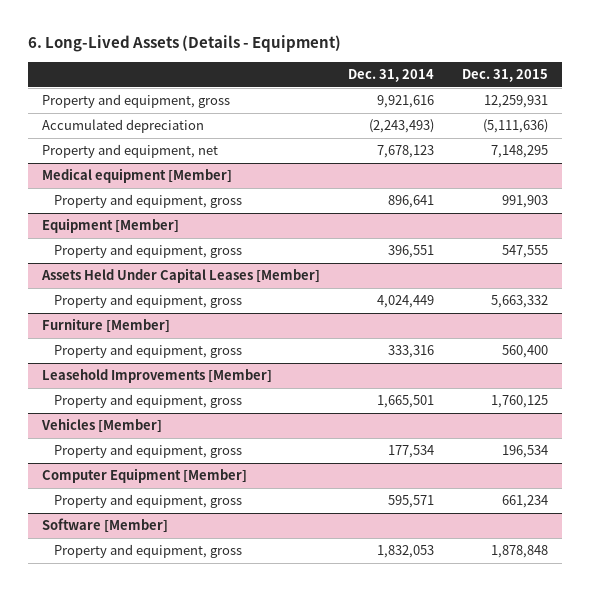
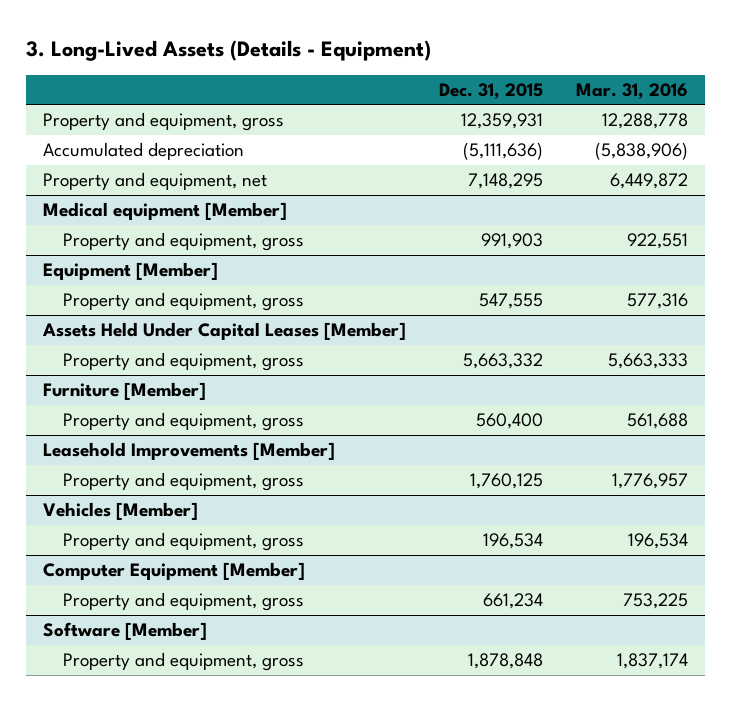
- 6. Long-Lived Assets (Details - Equipment)
+ 3. Long-Lived Assets (Details - Equipment)
- | Dec. 31, 2014 | Dec. 31, 2015
+ | Dec. 31, 2015 | Mar. 31, 2016
- Property and equipment, gross | 9,921,616 | 12,259,931
+ Property and equipment, gross | 12,359,931 | 12,288,778

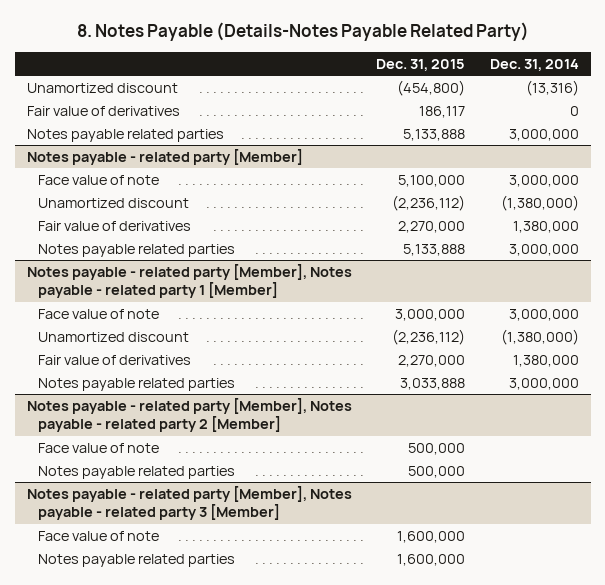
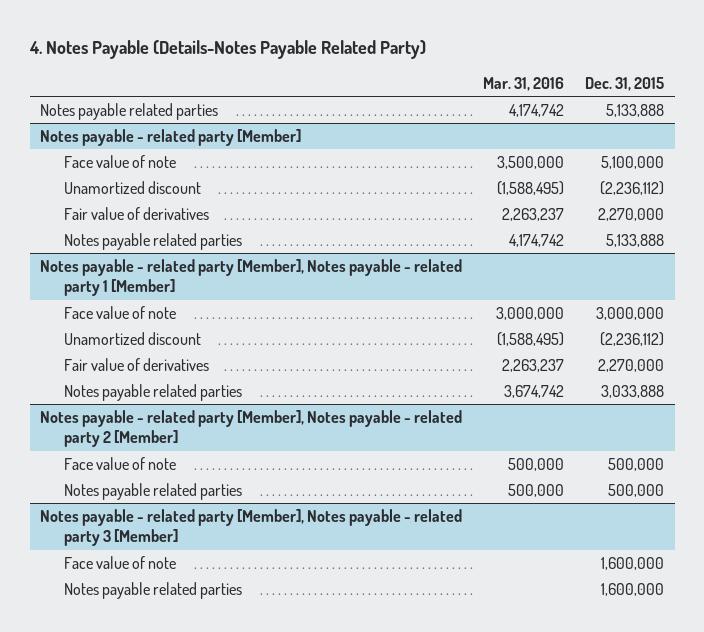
- 8. Notes Payable (Details-Notes Payable Related Party)
+ 4. Notes Payable (Details-Notes Payable Related Party)
- | Dec. 31, 2015 | Dec. 31, 2014
+ | Mar. 31, 2016 | Dec. 31, 2015
- Unamortized discount | (454,800) | (13,316)
- Fair value of derivatives | 186,117 | 0

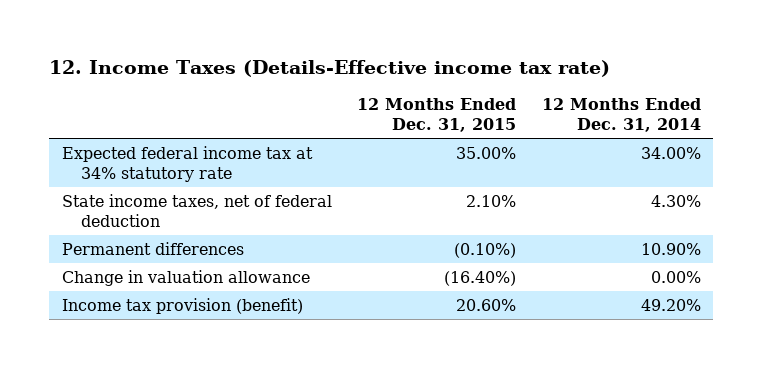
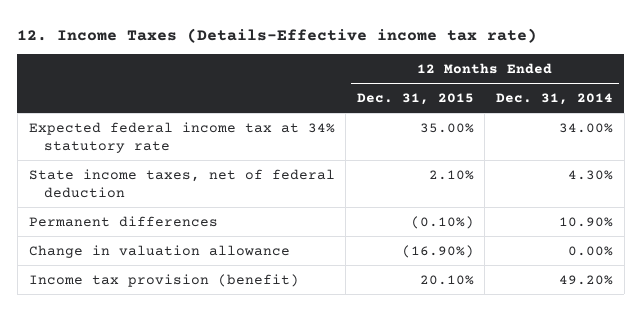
- Change in valuation allowance | (16.40%) | 0.00%
- Income tax provision (benefit) | 20.60% | 49.20%
+ Change in valuation allowance | (16.90%) | 0.00%
+ Income tax provision (benefit) | 20.10% | 49.20%

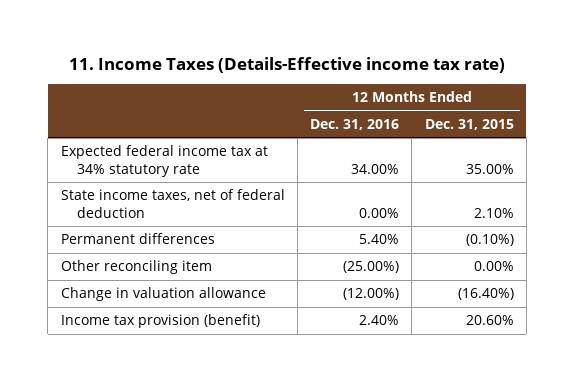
- 12. Income Taxes (Details-Effective income tax rate)
+ 11. Income Taxes (Details-Effective income tax rate)
- | 12 Months Ended Dec. 31, 2015 | 12 Months Ended Dec. 31, 2014
+ | 12 Months Ended Dec. 31, 2016 | 12 Months Ended Dec. 31, 2015
- Change in valuation allowance | (16.90%) | 0.00%
- Income tax provision (benefit) | 20.10% | 49.20%
+ Other reconciling item | (25.00%) | 0.00%
+ Change in valuation allowance | (12.00%) | (16.40%)
+ Income tax provision (benefit) | 2.40% | 20.60%

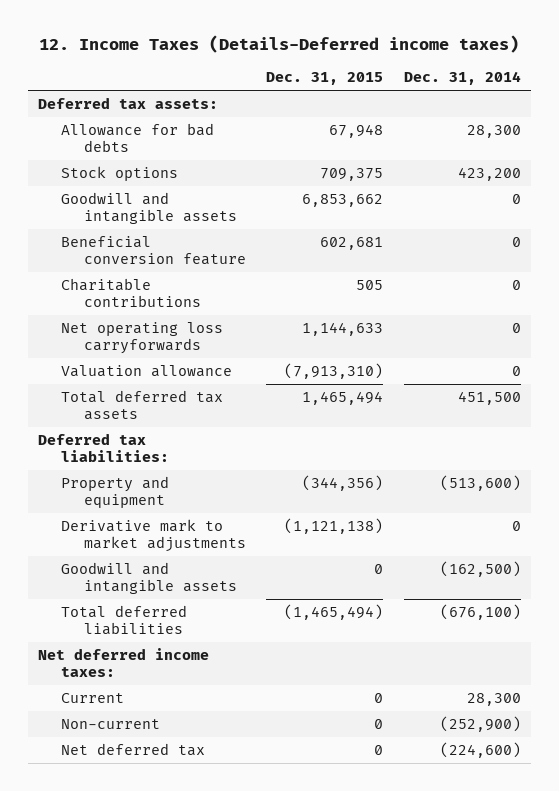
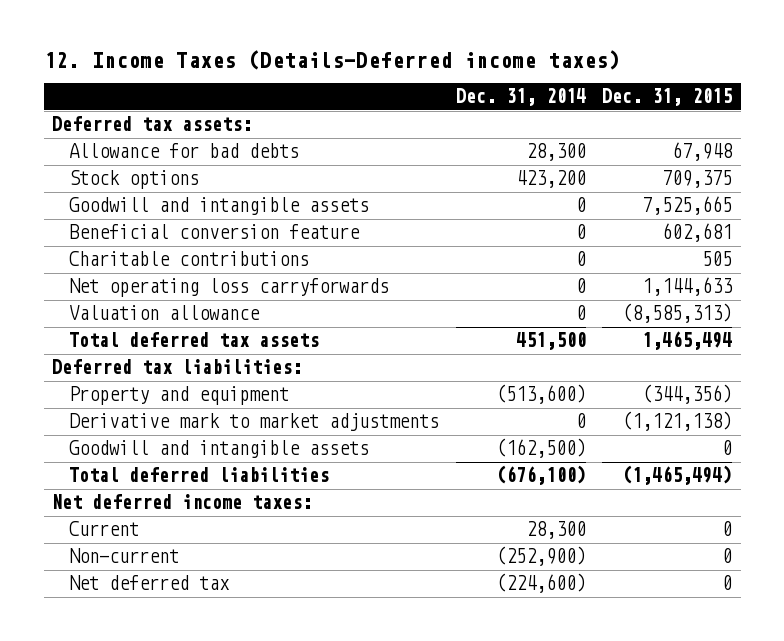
- | Dec. 31, 2015 | Dec. 31, 2014
+ | Dec. 31, 2014 | Dec. 31, 2015
- Goodwill and intangible assets | 6,853,662 | 0
+ Goodwill and intangible assets | 0 | 7,525,665
- Valuation allowance | (7,913,310) | 0
+ Valuation allowance | 0 | (8,585,313)

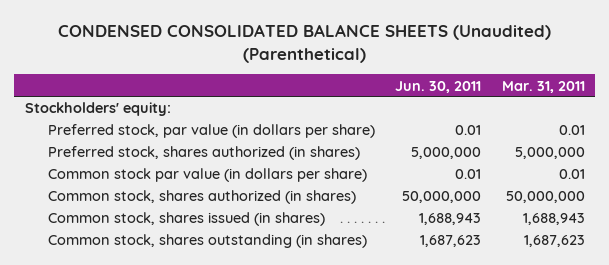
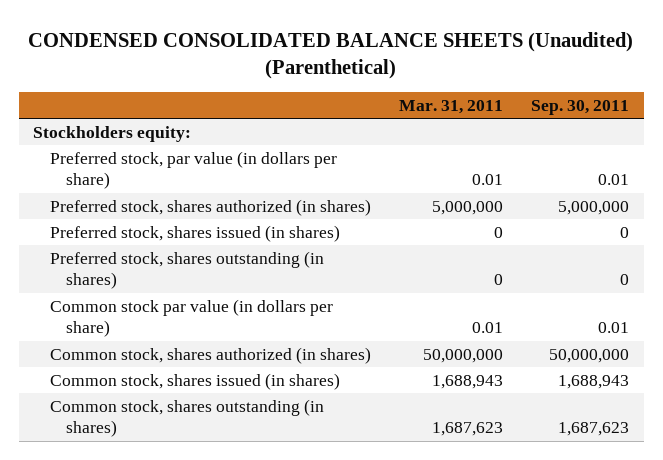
- | Jun. 30, 2011 | Mar. 31, 2011
+ | Mar. 31, 2011 | Sep. 30, 2011
- Stockholders' equity:
+ Stockholders equity:
+ Preferred stock, shares issued (in shares) | 0 | 0
+ Preferred stock, shares outstanding (in shares) | 0 | 0

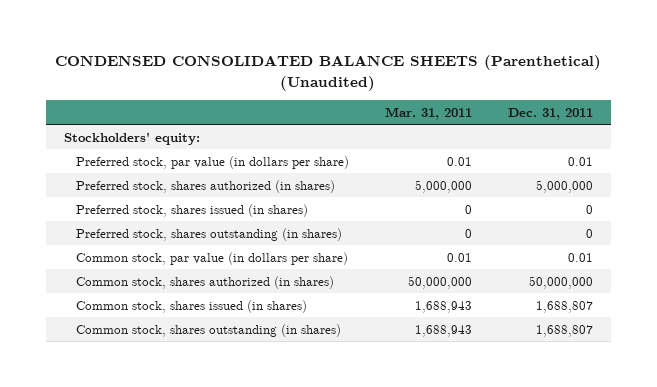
- CONDENSED CONSOLIDATED BALANCE SHEETS (Unaudited) (Parenthetical)
+ CONDENSED CONSOLIDATED BALANCE SHEETS (Parenthetical) (Unaudited)
- | Mar. 31, 2011 | Sep. 30, 2011
+ | Mar. 31, 2011 | Dec. 31, 2011
- Stockholders equity:
+ Stockholders' equity:
- Common stock par value (in dollars per share) | 0.01 | 0.01
+ Common stock, par value (in dollars per share) | 0.01 | 0.01
- Common stock, shares outstanding (in shares) | 1,687,623 | 1,687,623
+ Common stock, shares outstanding (in shares) | 1,688,943 | 1,688,807

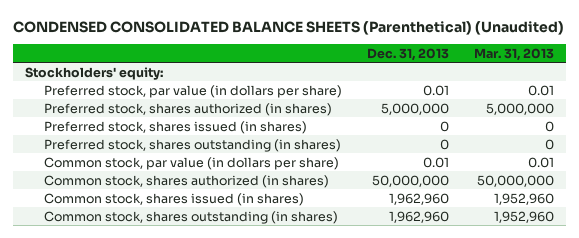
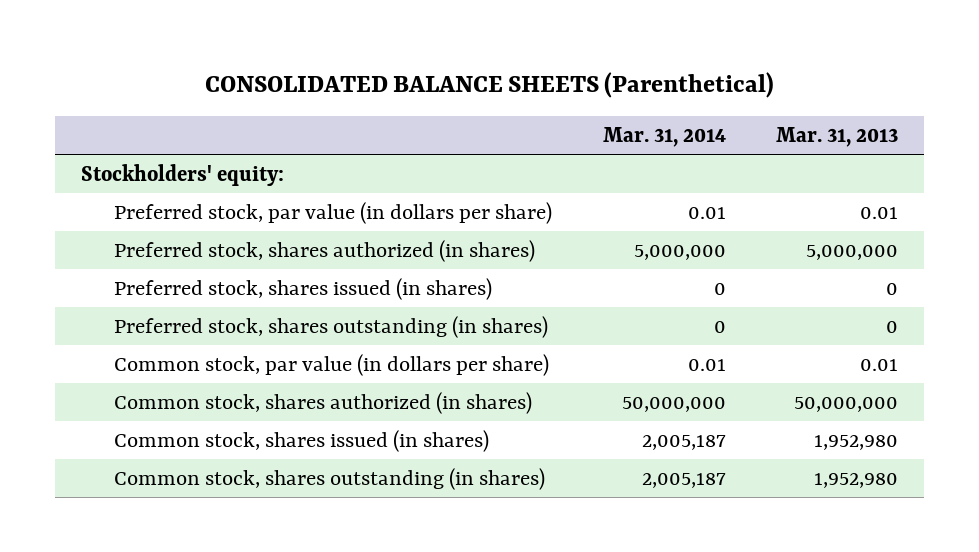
- CONDENSED CONSOLIDATED BALANCE SHEETS (Parenthetical) (Unaudited)
+ CONSOLIDATED BALANCE SHEETS (Parenthetical)
- | Dec. 31, 2013 | Mar. 31, 2013
+ | Mar. 31, 2014 | Mar. 31, 2013
- Common stock, shares issued (in shares) | 1,962,960 | 1,952,960
- Common stock, shares outstanding (in shares) | 1,962,960 | 1,952,960
+ Common stock, shares issued (in shares) | 2,005,187 | 1,952,980
+ Common stock, shares outstanding (in shares) | 2,005,187 | 1,952,980

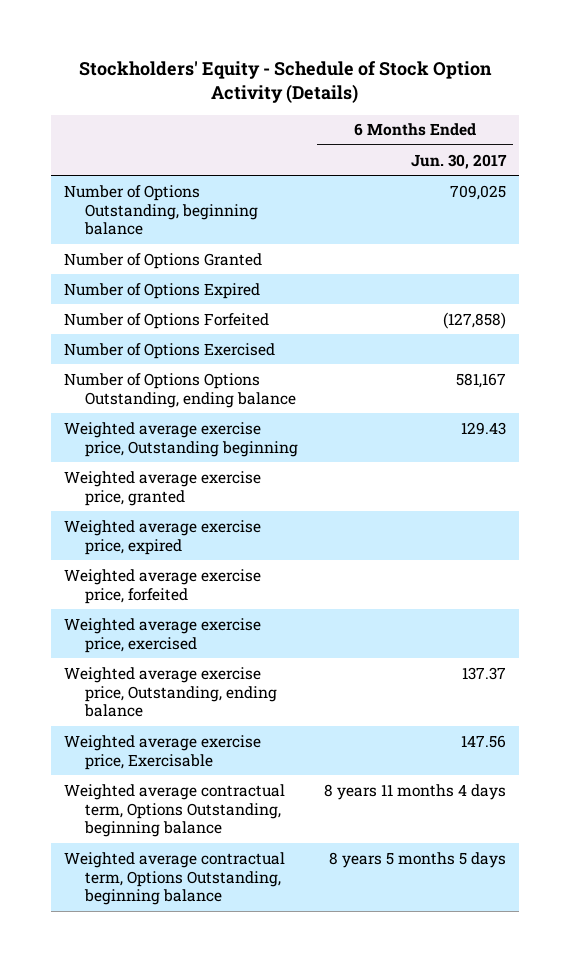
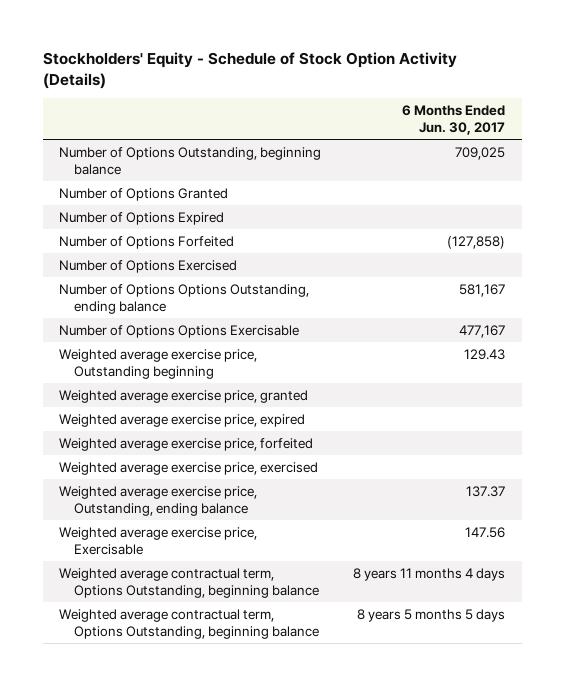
+ Number of Options Options Exercisable | 477,167

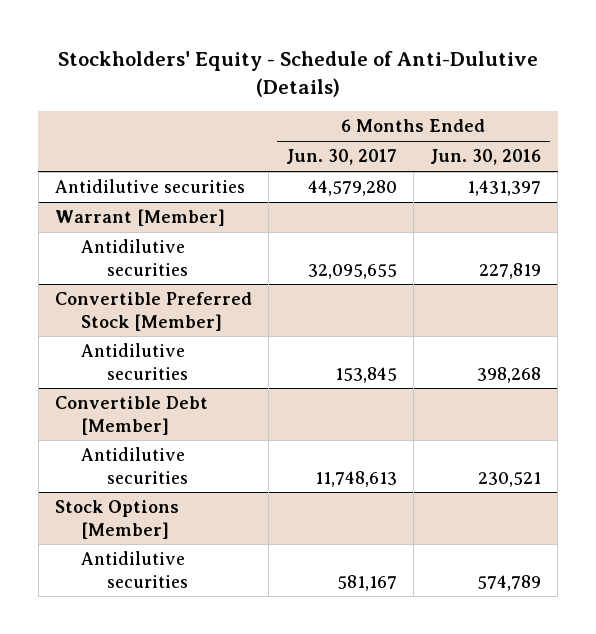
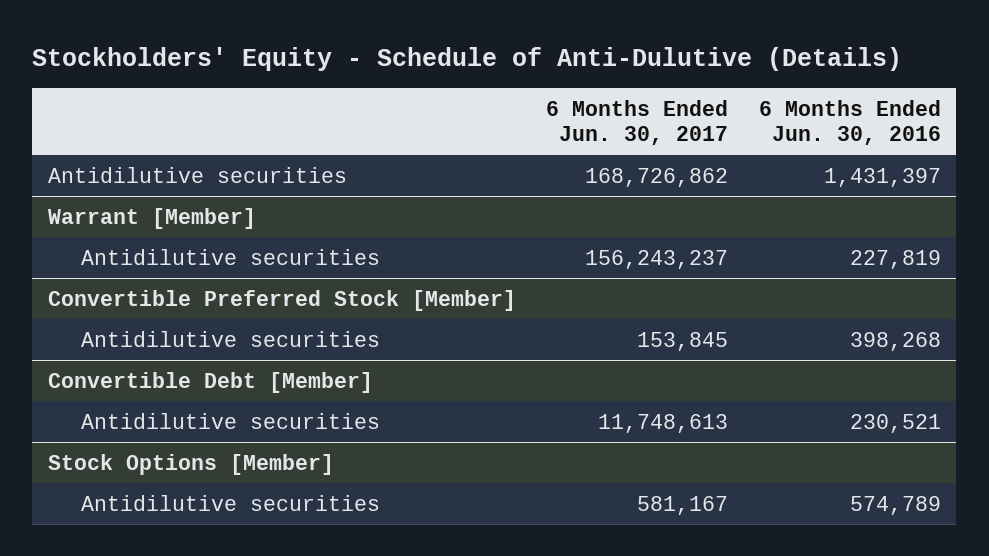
- Antidilutive securities | 44,579,280 | 1,431,397
+ Antidilutive securities | 168,726,862 | 1,431,397
@ Warrant [Member]
- Antidilutive securities | 32,095,655 | 227,819
+ Antidilutive securities | 156,243,237 | 227,819

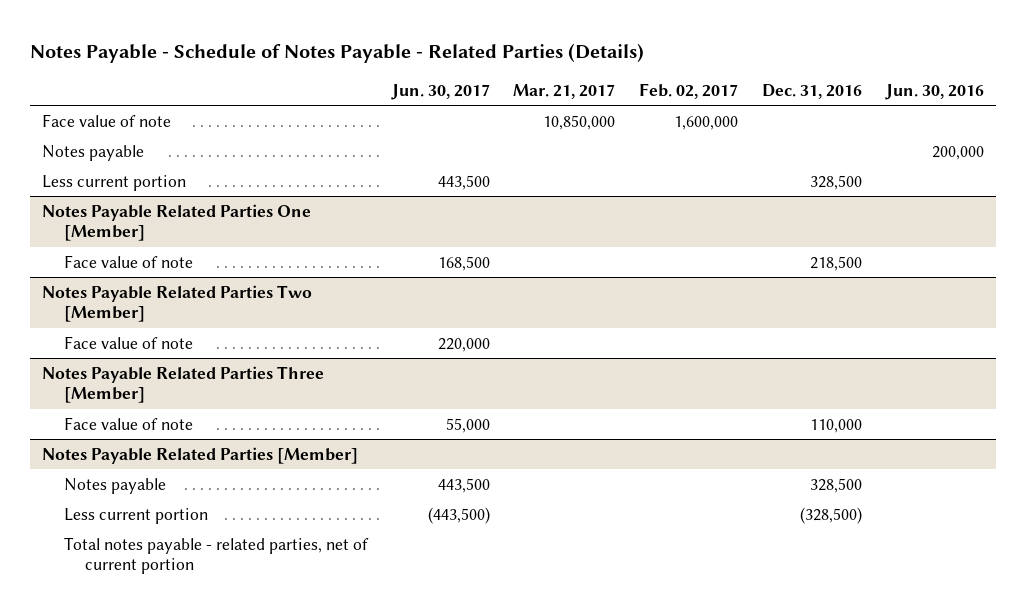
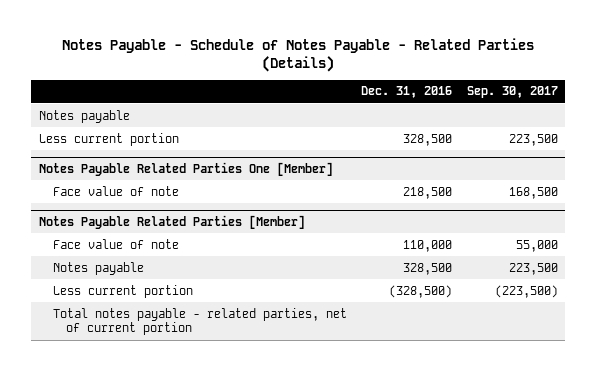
- | Jun. 30, 2017 | Mar. 21, 2017 | Feb. 02, 2017 | Dec. 31, 2016 | Jun. 30, 2016
+ | Dec. 31, 2016 | Sep. 30, 2017
- Face value of note | | 10,850,000 | 1,600,000 | |
- Notes Payable Related Parties Two [Member]
- Face value of note | 220,000 | | | |
- Notes Payable Related Parties Three [Member]
- Face value of note | 55,000 | | | 110,000 |
@ Notes Payable Related Parties [Member]
+ Face value of note | 110,000 | 55,000

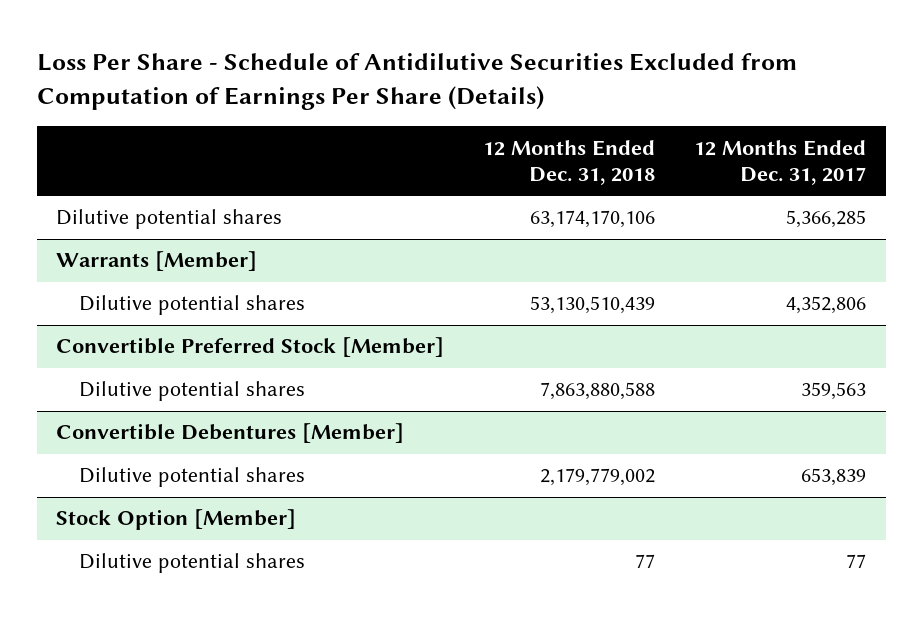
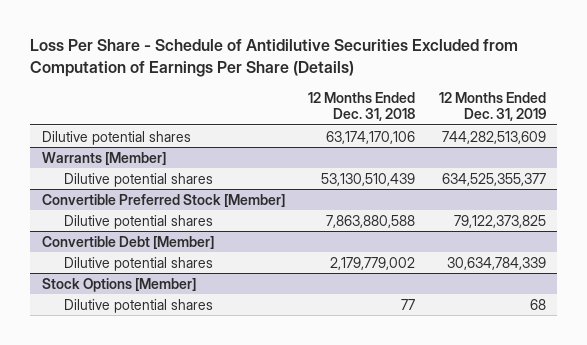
- | 12 Months Ended Dec. 31, 2018 | 12 Months Ended Dec. 31, 2017
+ | 12 Months Ended Dec. 31, 2018 | 12 Months Ended Dec. 31, 2019
- Convertible Debentures [Member]
+ Convertible Debt [Member]
- Stock Option [Member]
+ Stock Options [Member]

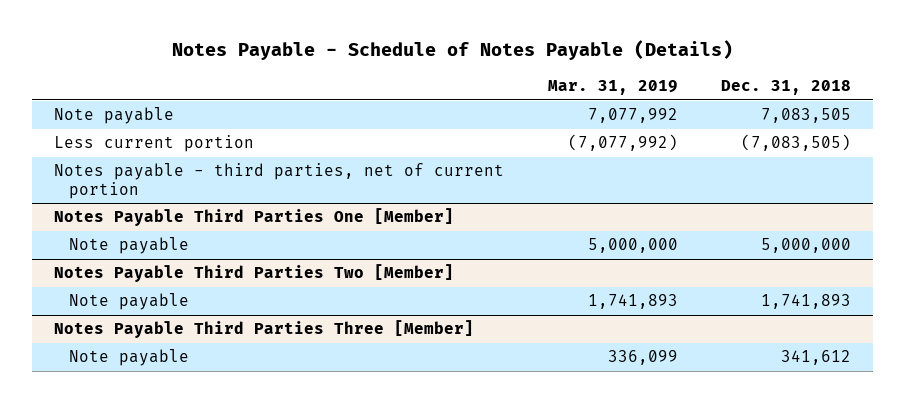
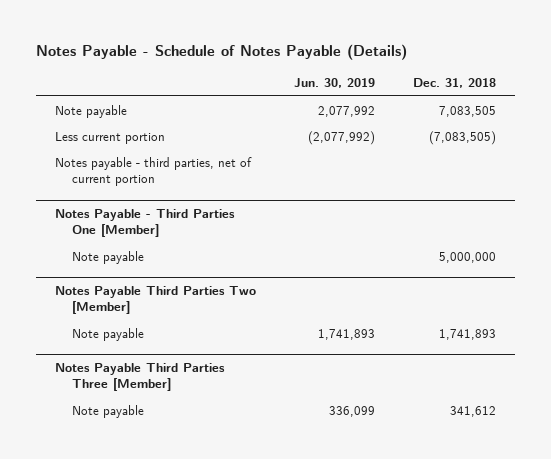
- | Mar. 31, 2019 | Dec. 31, 2018
+ | Jun. 30, 2019 | Dec. 31, 2018
- Notes Payable Third Parties One [Member]
+ Notes Payable - Third Parties One [Member]

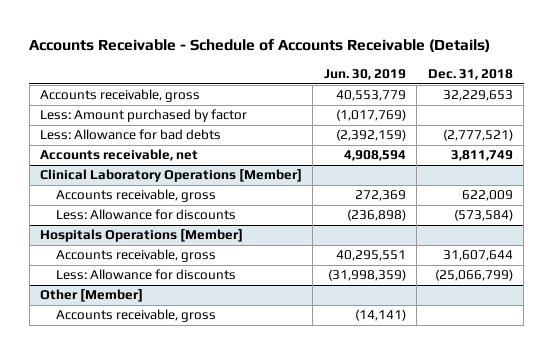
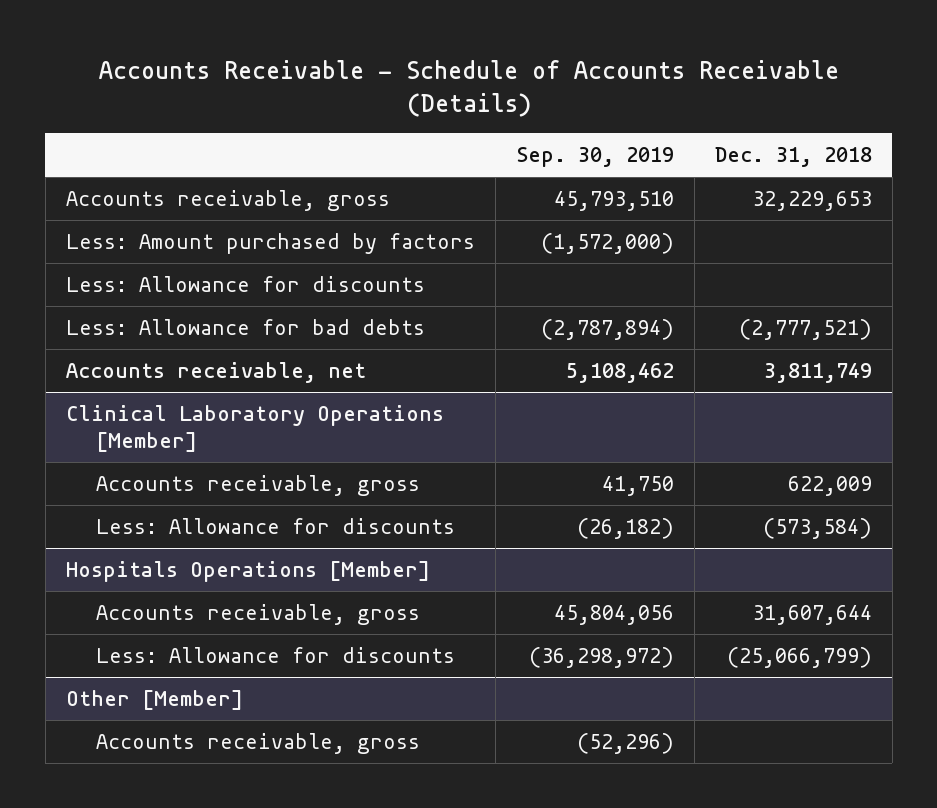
- | Jun. 30, 2019 | Dec. 31, 2018
+ | Sep. 30, 2019 | Dec. 31, 2018
- Less: Amount purchased by factor | (1,017,769) |
+ Less: Amount purchased by factors | (1,572,000) |
+ Less: Allowance for discounts

